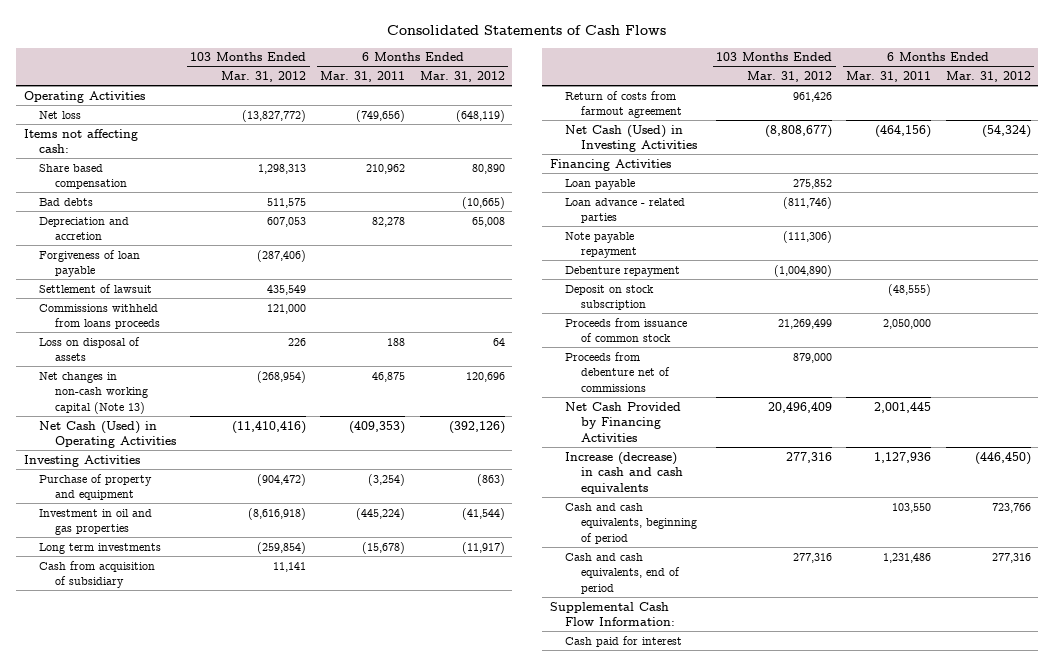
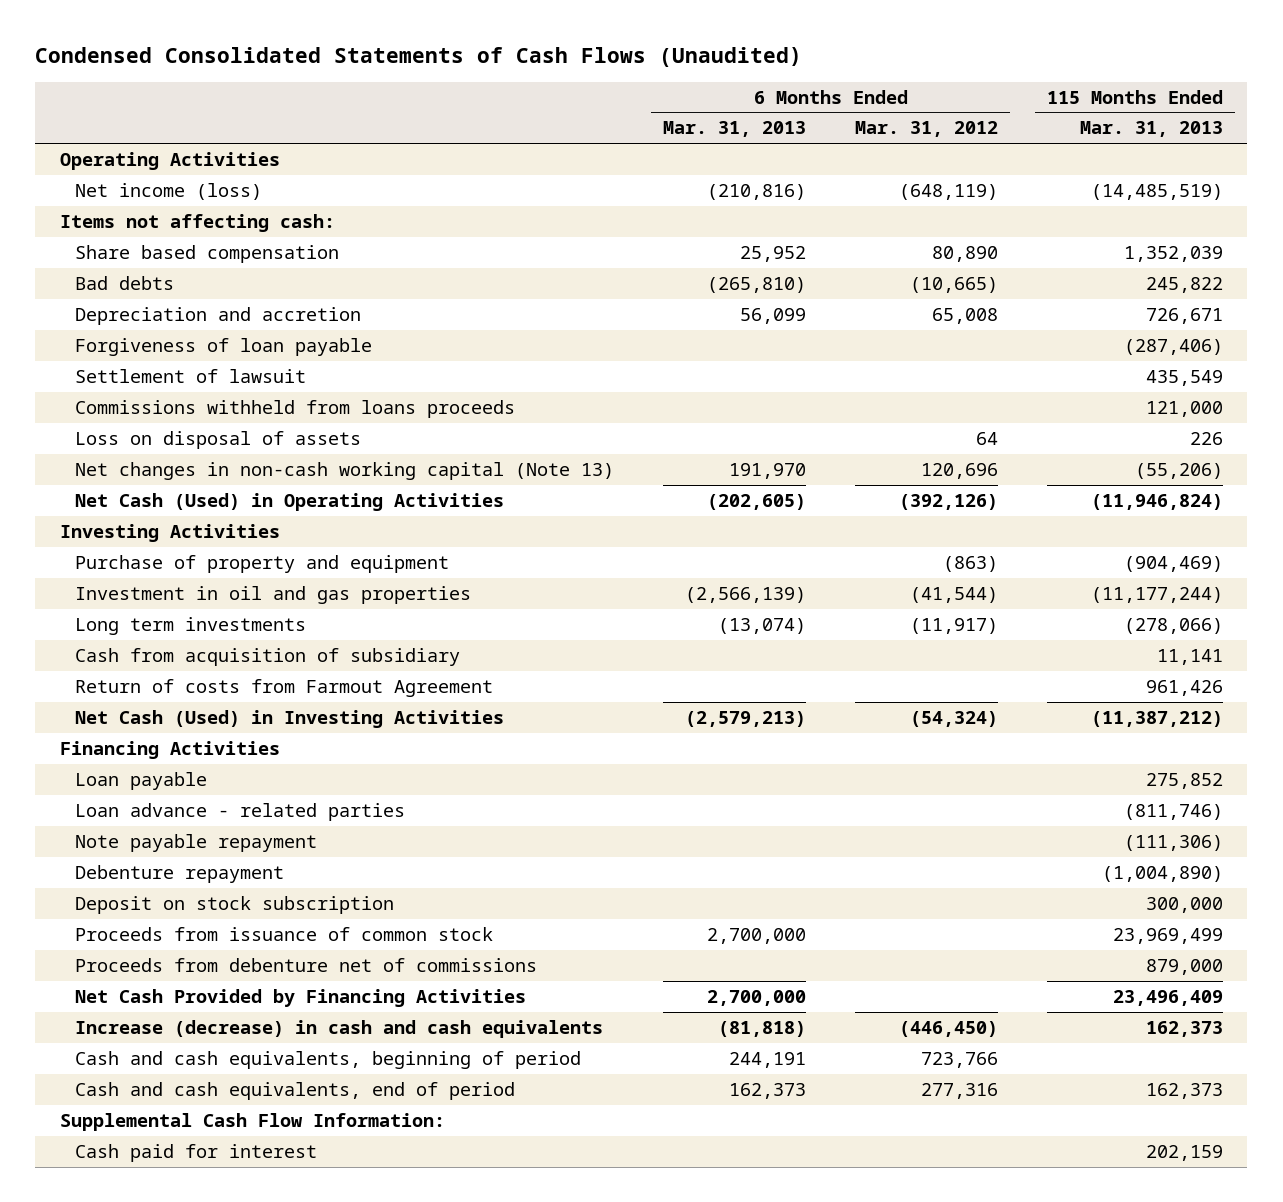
- Consolidated Statements of Cash Flows
+ Condensed Consolidated Statements of Cash Flows (Unaudited)
- | 103 Months Ended Mar. 31, 2012 | 6 Months Ended Mar. 31, 2011 | 6 Months Ended Mar. 31, 2012
+ | 6 Months Ended Mar. 31, 2013 | 6 Months Ended Mar. 31, 2012 | 115 Months Ended Mar. 31, 2013
- Net loss | (13,827,772) | (749,656) | (648,119)
+ Net income (loss) | (210,816) | (648,119) | (14,485,519)
- Return of costs from farmout agreement | 961,426 | |
+ Return of costs from Farmout Agreement | | | 961,426

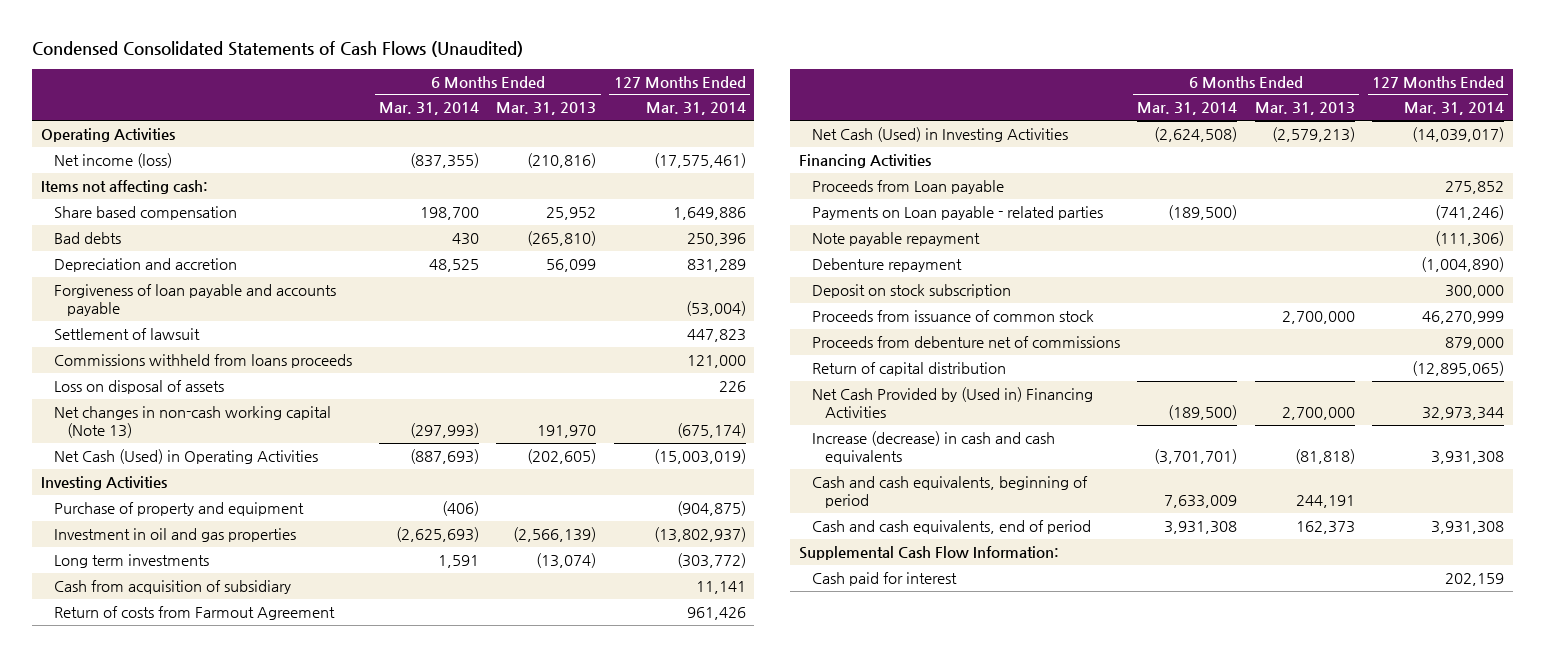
- | 6 Months Ended Mar. 31, 2013 | 6 Months Ended Mar. 31, 2012 | 115 Months Ended Mar. 31, 2013
+ | 6 Months Ended Mar. 31, 2014 | 6 Months Ended Mar. 31, 2013 | 127 Months Ended Mar. 31, 2014
- Forgiveness of loan payable | | | (287,406)
+ Forgiveness of loan payable and accounts payable | | | (53,004)
- Loan payable | | | 275,852
- Loan advance - related parties | | | (811,746)
+ Proceeds from Loan payable | | | 275,852
+ Payments on Loan payable - related parties | (189,500) | | (741,246)
- Net Cash Provided by Financing Activities | 2,700,000 | | 23,496,409
+ Return of capital distribution | | | (12,895,065)
+ Net Cash Provided by (Used in) Financing Activities | (189,500) | 2,700,000 | 32,973,344

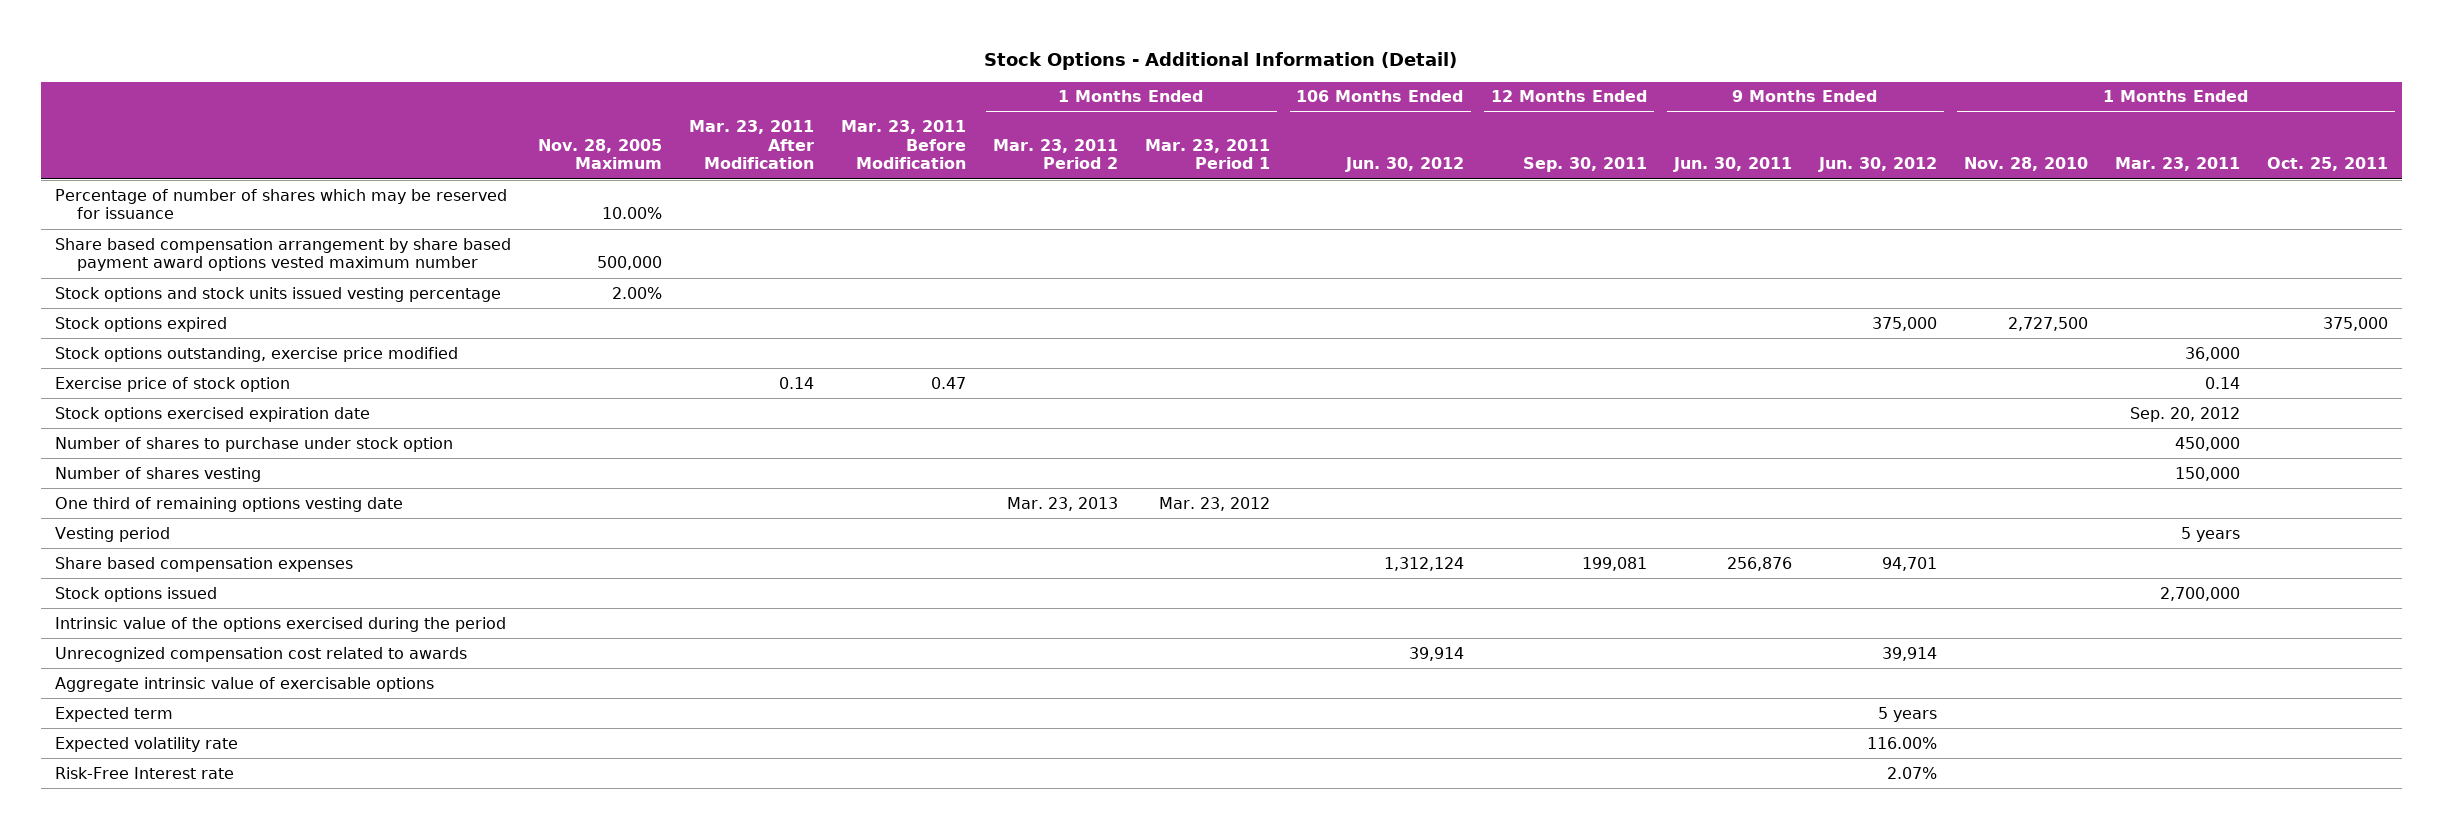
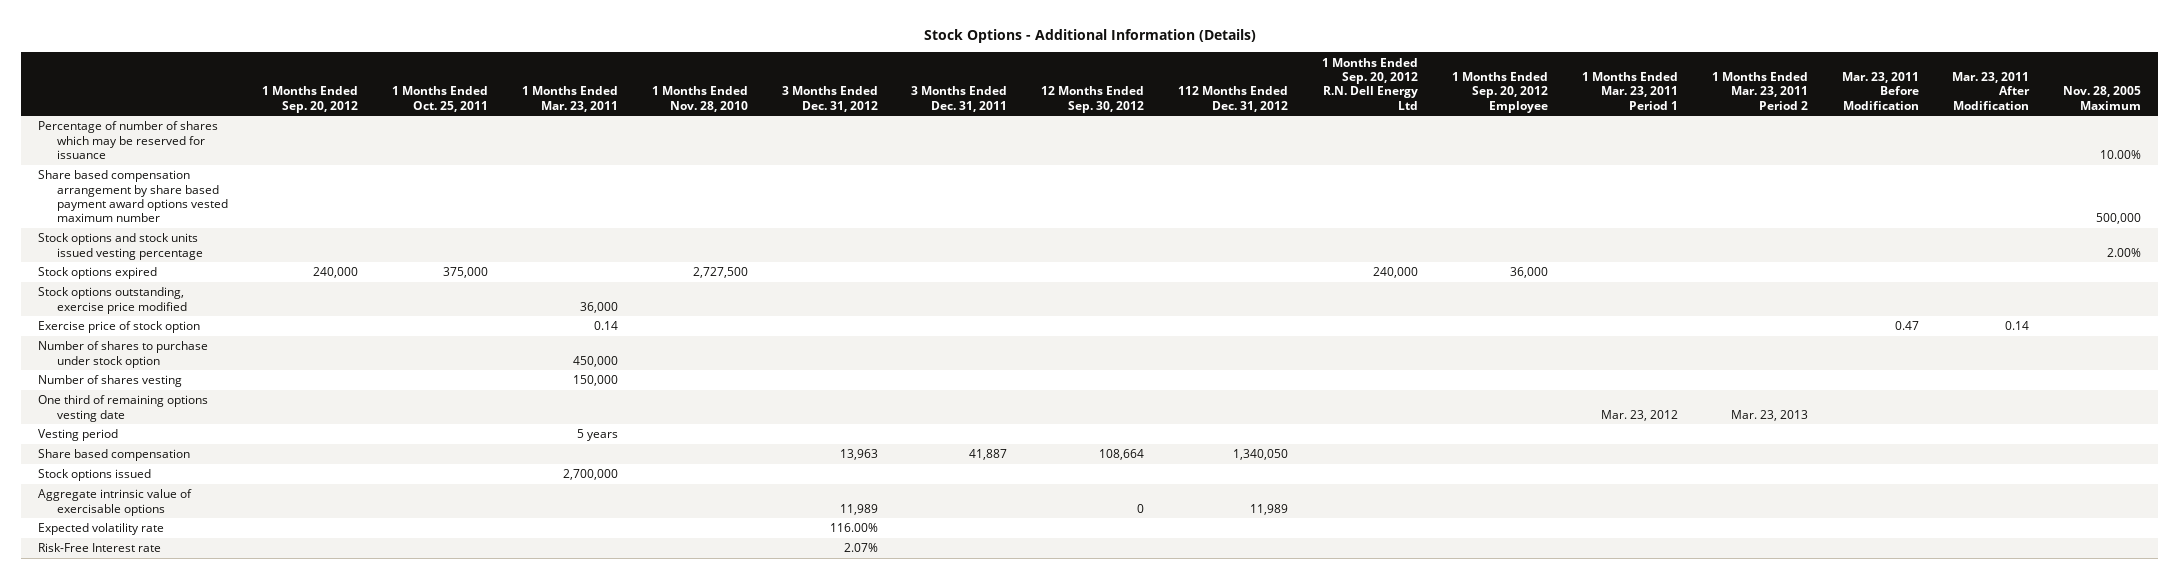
- Stock Options - Additional Information (Detail)
+ Stock Options - Additional Information (Details)
- | Nov. 28, 2005 Maximum | Mar. 23, 2011 After Modification | Mar. 23, 2011 Before Modification | 1 Months Ended Mar. 23, 2011 Period 2 | 1 Months Ended Mar. 23, 2011 Period 1 | 106 Months Ended Jun. 30, 2012 | 12 Months Ended Sep. 30, 2011 | 9 Months Ended Jun. 30, 2011 | 9 Months Ended Jun. 30, 2012 | 1 Months Ended Nov. 28, 2010 | 1 Months Ended Mar. 23, 2011 | 1 Months Ended Oct. 25, 2011
+ | 1 Months Ended Sep. 20, 2012 | 1 Months Ended Oct. 25, 2011 | 1 Months Ended Mar. 23, 2011 | 1 Months Ended Nov. 28, 2010 | 3 Months Ended Dec. 31, 2012 | 3 Months Ended Dec. 31, 2011 | 12 Months Ended Sep. 30, 2012 | 112 Months Ended Dec. 31, 2012 | 1 Months Ended Sep. 20, 2012 R.N. Dell Energy Ltd | 1 Months Ended Sep. 20, 2012 Employee | 1 Months Ended Mar. 23, 2011 Period 1 | 1 Months Ended Mar. 23, 2011 Period 2 | Mar. 23, 2011 Before Modification | Mar. 23, 2011 After Modification | Nov. 28, 2005 Maximum
- Stock options exercised expiration date | | | | | | | | | | | Sep. 20, 2012 |
- Share based compensation expenses | | | | | | 1,312,124 | 199,081 | 256,876 | 94,701 | | |
+ Share based compensation | | | | | 13,963 | 41,887 | 108,664 | 1,340,050 | | | | | | |
- Intrinsic value of the options exercised during the period
- Unrecognized compensation cost related to awards | | | | | | 39,914 | | | 39,914 | | |
- Expected term | | | | | | | | | 5 years | | |

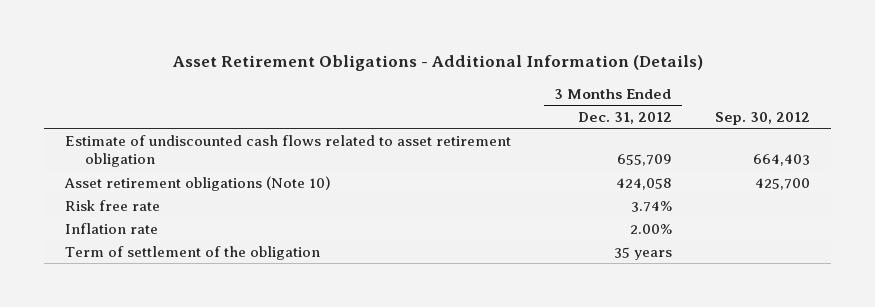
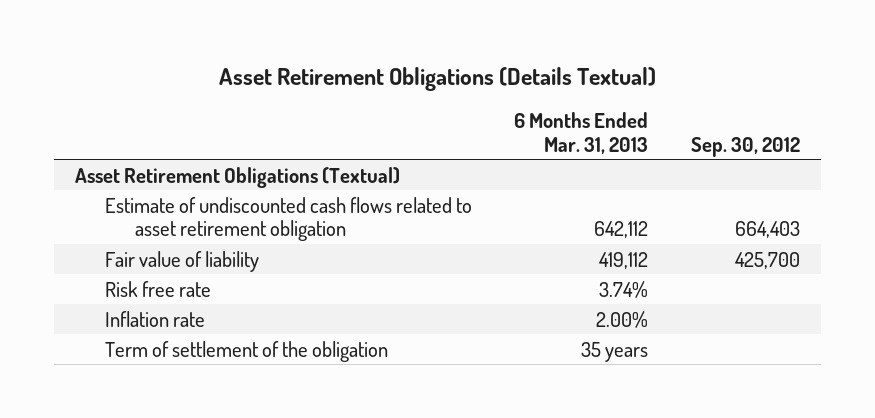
- Asset Retirement Obligations - Additional Information (Details)
+ Asset Retirement Obligations (Details Textual)
- | 3 Months Ended Dec. 31, 2012 | Sep. 30, 2012
+ | 6 Months Ended Mar. 31, 2013 | Sep. 30, 2012
+ Asset Retirement Obligations (Textual)
- Asset retirement obligations (Note 10) | 424,058 | 425,700
+ Fair value of liability | 419,112 | 425,700

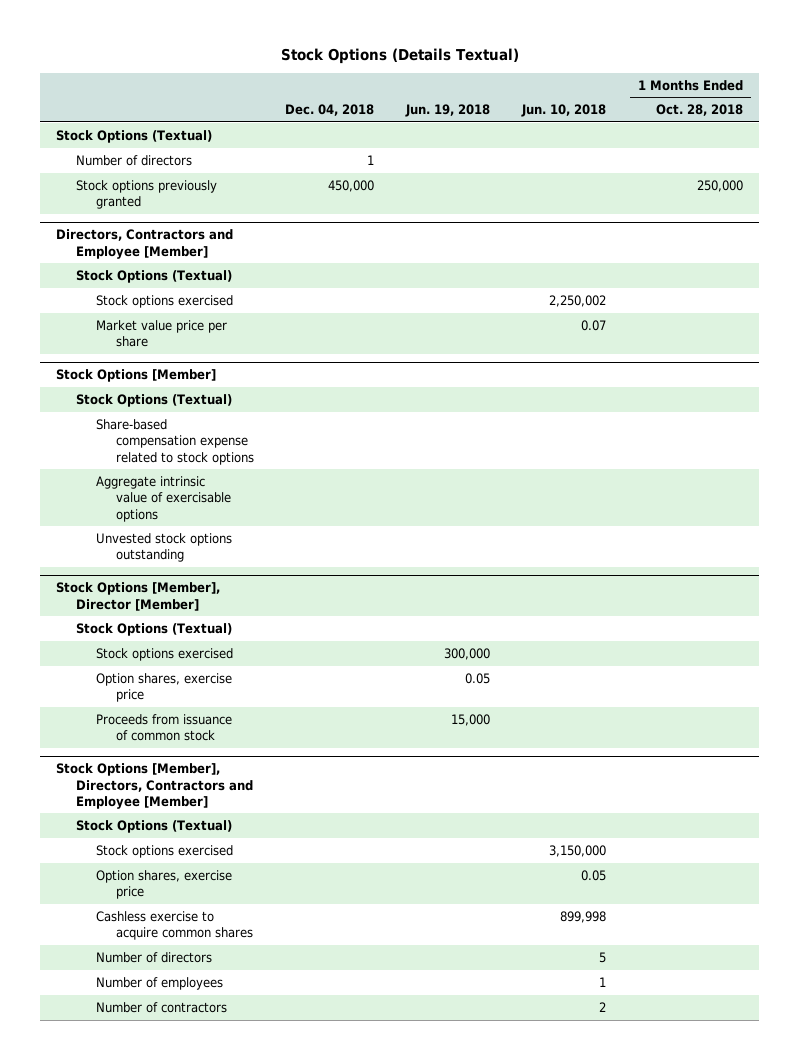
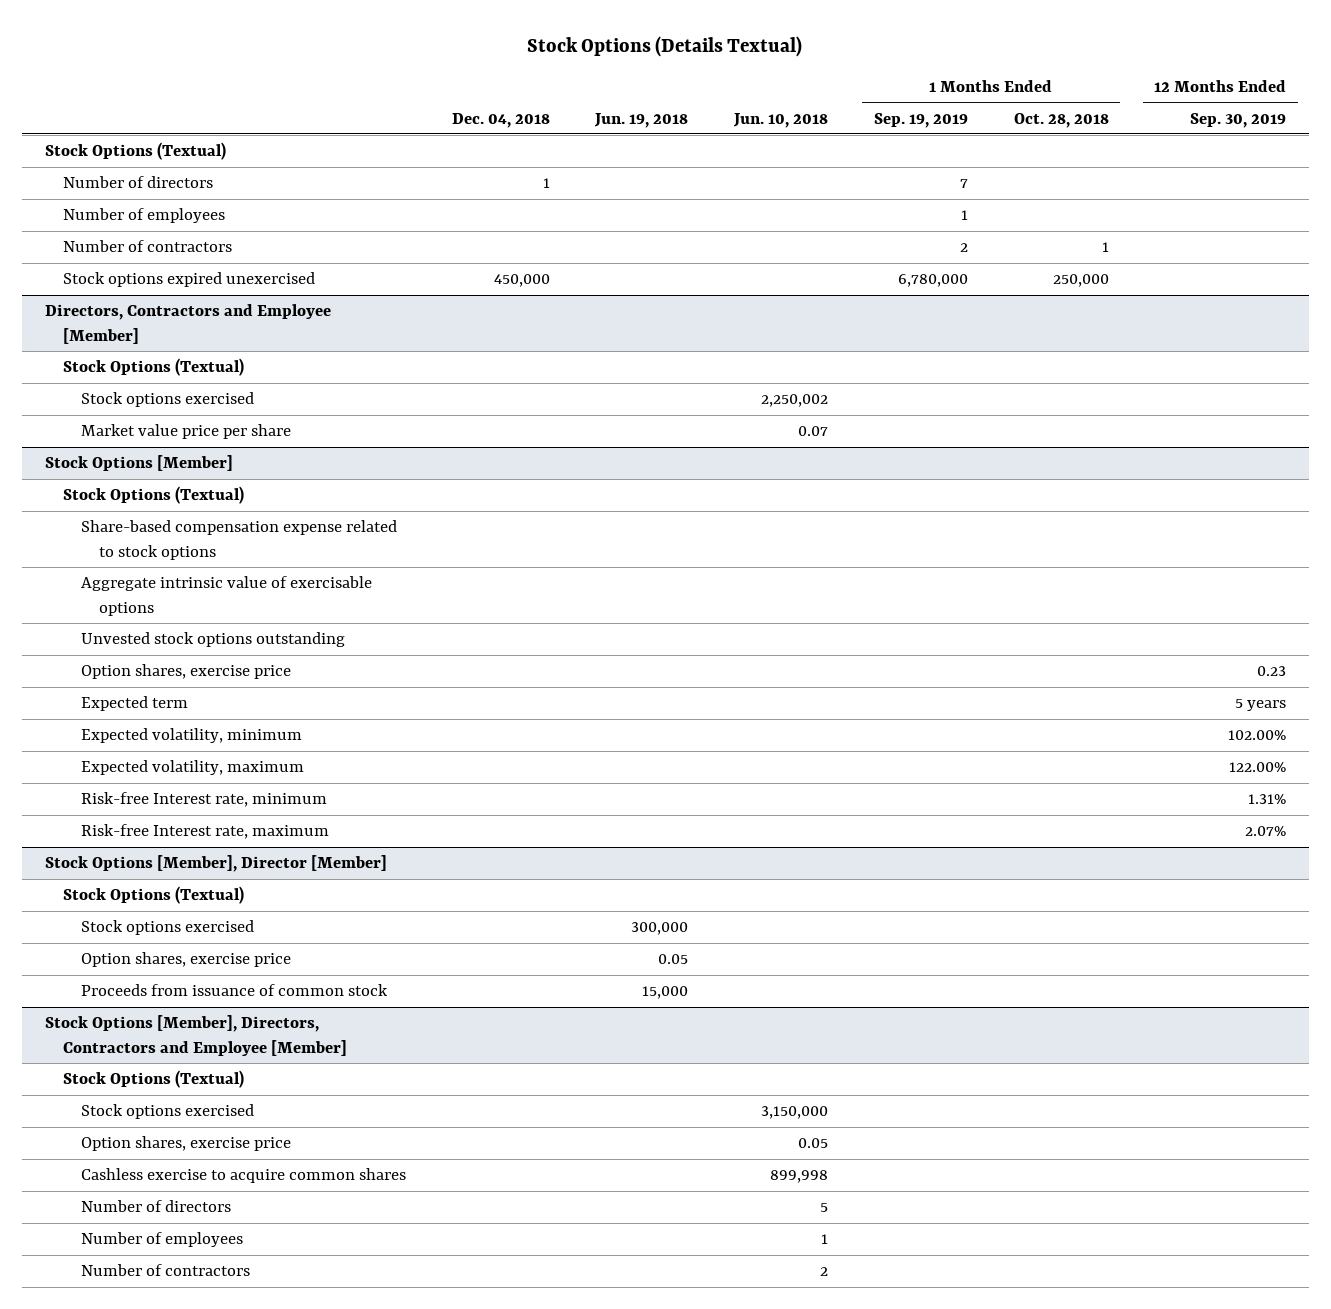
- | Dec. 04, 2018 | Jun. 19, 2018 | Jun. 10, 2018 | 1 Months Ended Oct. 28, 2018
+ | Dec. 04, 2018 | Jun. 19, 2018 | Jun. 10, 2018 | 1 Months Ended Sep. 19, 2019 | 1 Months Ended Oct. 28, 2018 | 12 Months Ended Sep. 30, 2019
- Stock options previously granted | 450,000 | | | 250,000
+ Number of employees | | | | 1 | |
+ Number of contractors | | | | 2 | 1 |
+ Stock options expired unexercised | 450,000 | | | 6,780,000 | 250,000 |
@ Stock Options [Member]
+ Option shares, exercise price | | | | | | 0.23
+ Expected term | | | | | | 5 years
+ Expected volatility, minimum | | | | | | 102.00%
+ Expected volatility, maximum | | | | | | 122.00%
+ Risk-free Interest rate, minimum | | | | | | 1.31%
+ Risk-free Interest rate, maximum | | | | | | 2.07%

